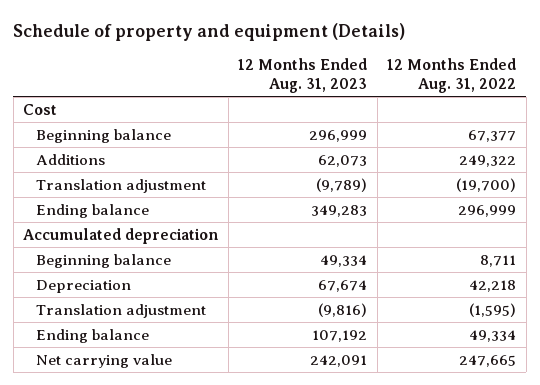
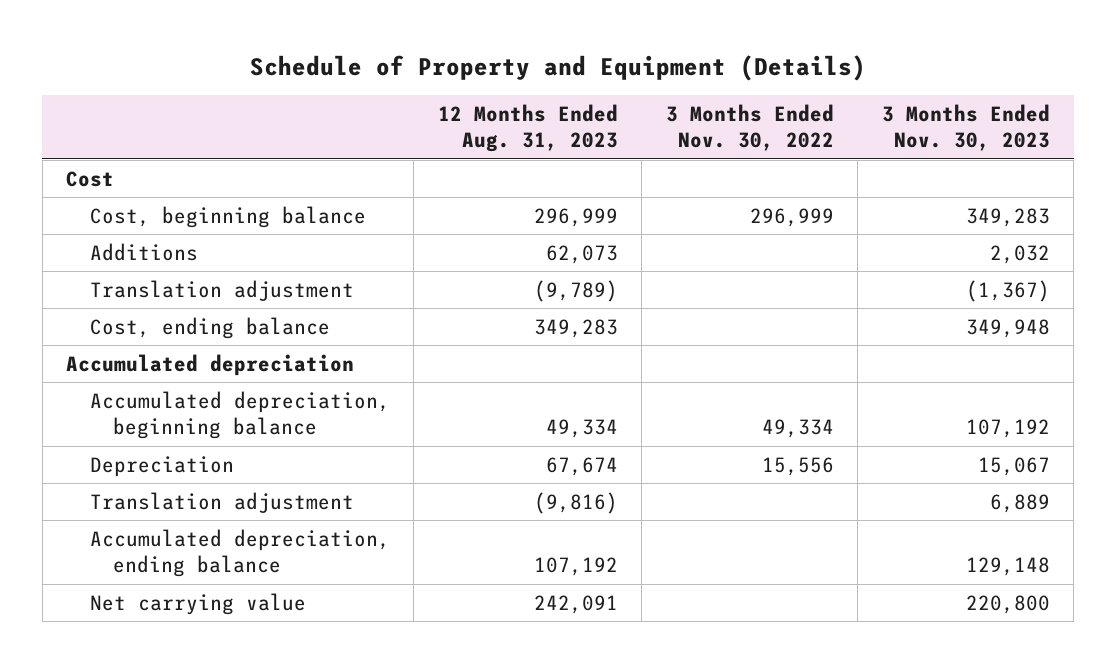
- Schedule of property and equipment (Details)
+ Schedule of Property and Equipment (Details)
- | 12 Months Ended Aug. 31, 2023 | 12 Months Ended Aug. 31, 2022
+ | 12 Months Ended Aug. 31, 2023 | 3 Months Ended Nov. 30, 2022 | 3 Months Ended Nov. 30, 2023
- Beginning balance | 296,999 | 67,377
+ Cost, beginning balance | 296,999 | 296,999 | 349,283
- Ending balance | 349,283 | 296,999
+ Cost, ending balance | 349,283 | | 349,948
- Beginning balance | 49,334 | 8,711
+ Accumulated depreciation, beginning balance | 49,334 | 49,334 | 107,192
- Ending balance | 107,192 | 49,334
+ Accumulated depreciation, ending balance | 107,192 | | 129,148

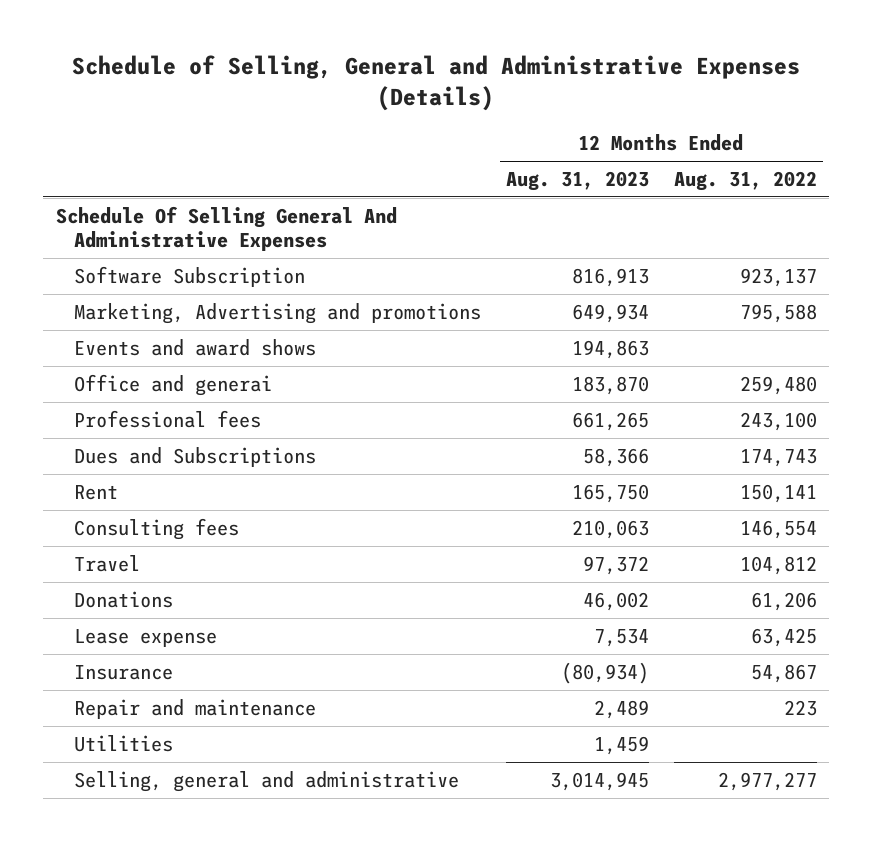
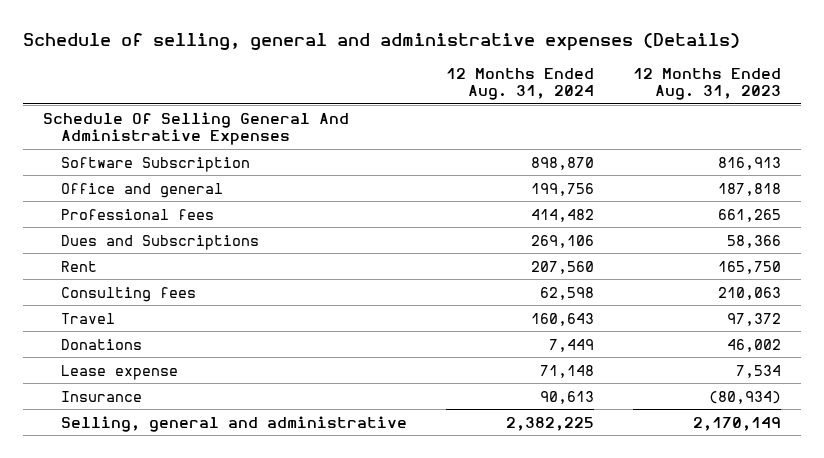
- Schedule of Selling, General and Administrative Expenses (Details)
+ Schedule of selling, general and administrative expenses (Details)
- | 12 Months Ended Aug. 31, 2023 | 12 Months Ended Aug. 31, 2022
+ | 12 Months Ended Aug. 31, 2024 | 12 Months Ended Aug. 31, 2023
- Marketing, Advertising and promotions | 649,934 | 795,588
- Events and award shows | 194,863 |
- Office and generai | 183,870 | 259,480
+ Office and general | 199,756 | 187,818
- Repair and maintenance | 2,489 | 223
- Utilities | 1,459 |
- Selling, general and administrative | 3,014,945 | 2,977,277
+ Selling, general and administrative | 2,382,225 | 2,170,149

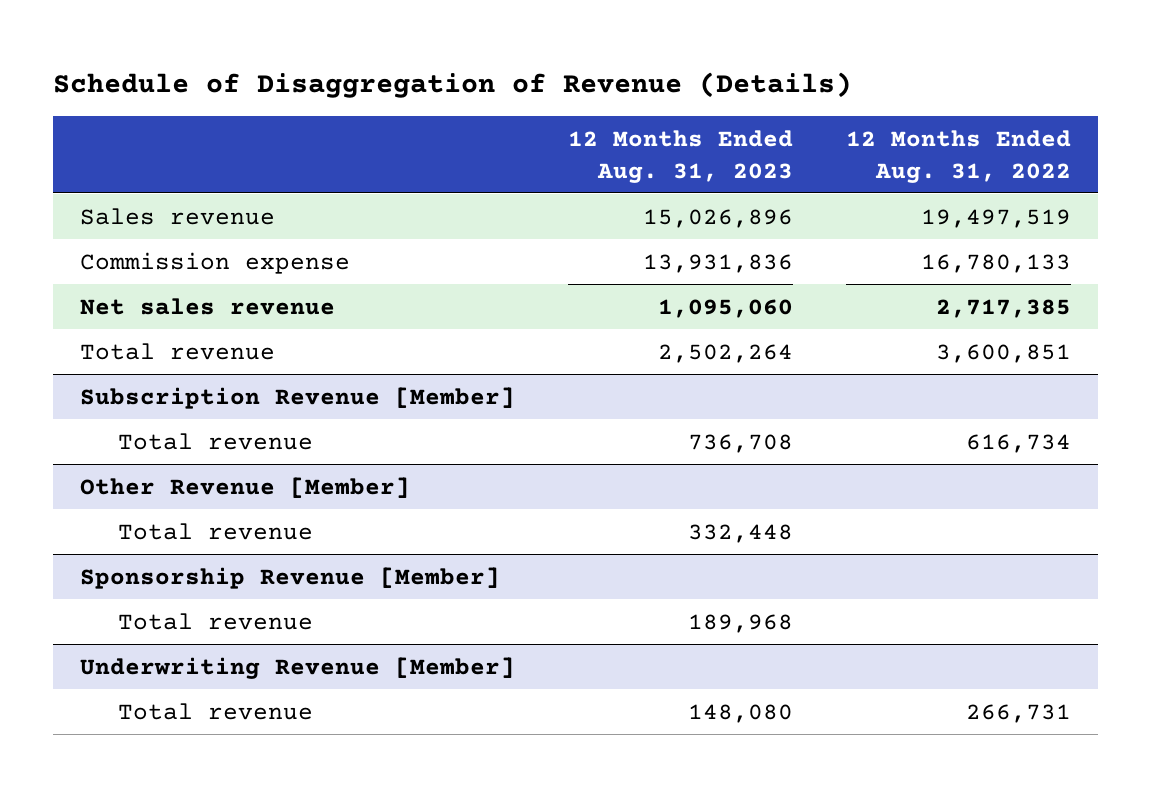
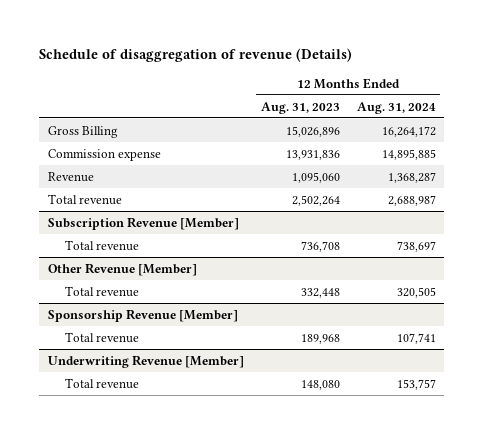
- Schedule of Disaggregation of Revenue (Details)
+ Schedule of disaggregation of revenue (Details)
- | 12 Months Ended Aug. 31, 2023 | 12 Months Ended Aug. 31, 2022
+ | 12 Months Ended Aug. 31, 2023 | 12 Months Ended Aug. 31, 2024
- Sales revenue | 15,026,896 | 19,497,519
+ Gross Billing | 15,026,896 | 16,264,172
- Net sales revenue | 1,095,060 | 2,717,385
+ Revenue | 1,095,060 | 1,368,287

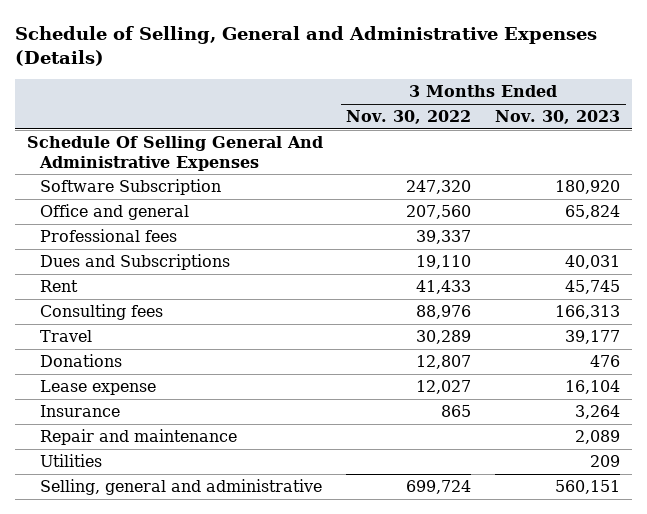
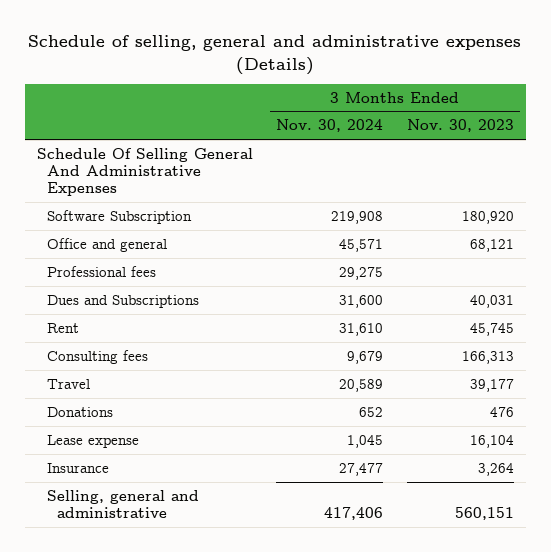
- Schedule of Selling, General and Administrative Expenses (Details)
+ Schedule of selling, general and administrative expenses (Details)
- | 3 Months Ended Nov. 30, 2022 | 3 Months Ended Nov. 30, 2023
+ | 3 Months Ended Nov. 30, 2024 | 3 Months Ended Nov. 30, 2023
- Office and general | 207,560 | 65,824
+ Office and general | 45,571 | 68,121
- Repair and maintenance | | 2,089
- Utilities | | 209

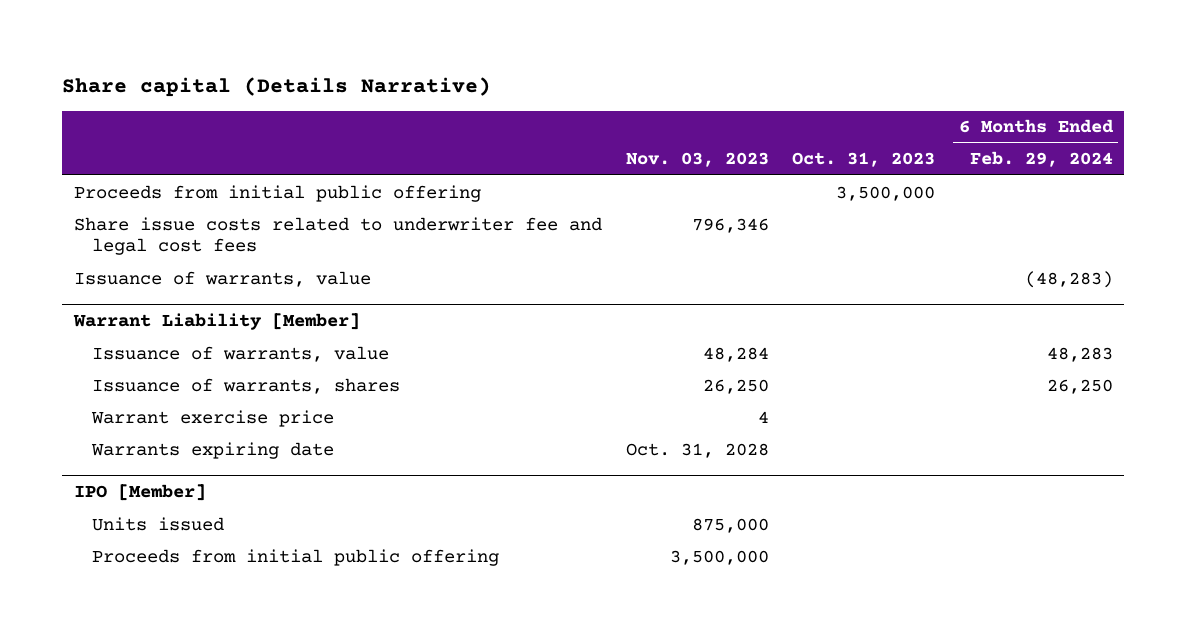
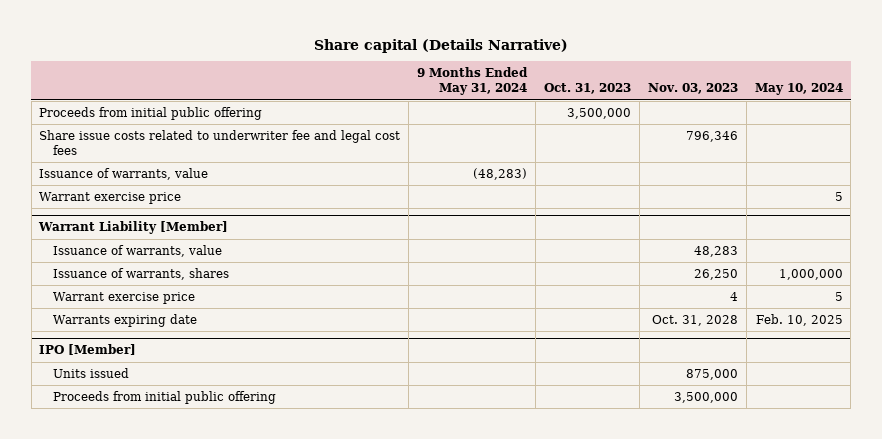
- | Nov. 03, 2023 | Oct. 31, 2023 | 6 Months Ended Feb. 29, 2024
+ | 9 Months Ended May 31, 2024 | Oct. 31, 2023 | Nov. 03, 2023 | May 10, 2024
+ Warrant exercise price | | | | 5
@ Warrant Liability [Member]
- Issuance of warrants, value | 48,284 | | 48,283
+ Issuance of warrants, value | | | 48,283 |

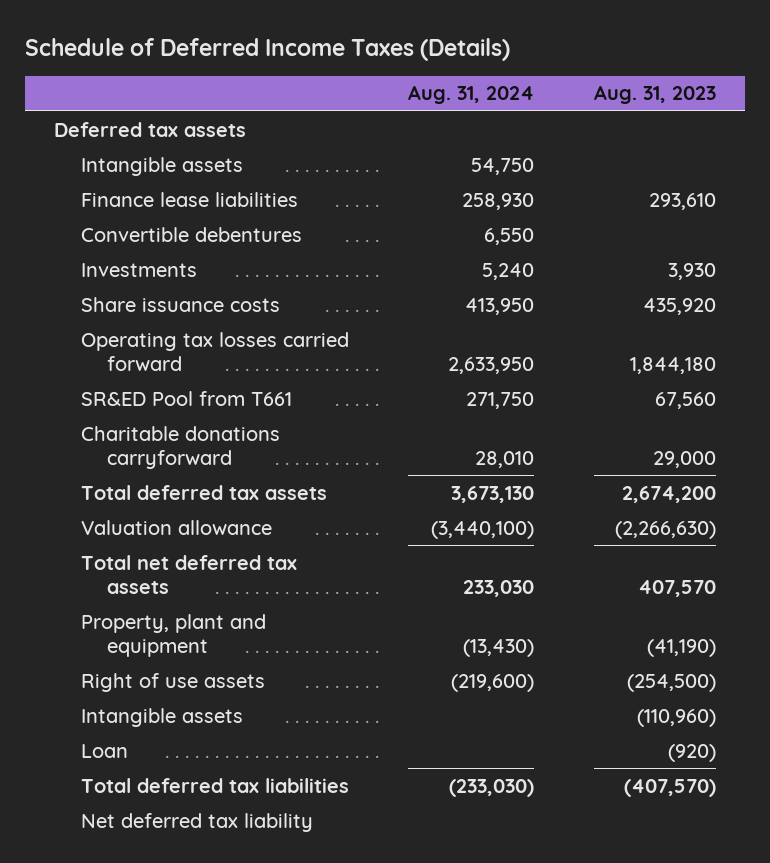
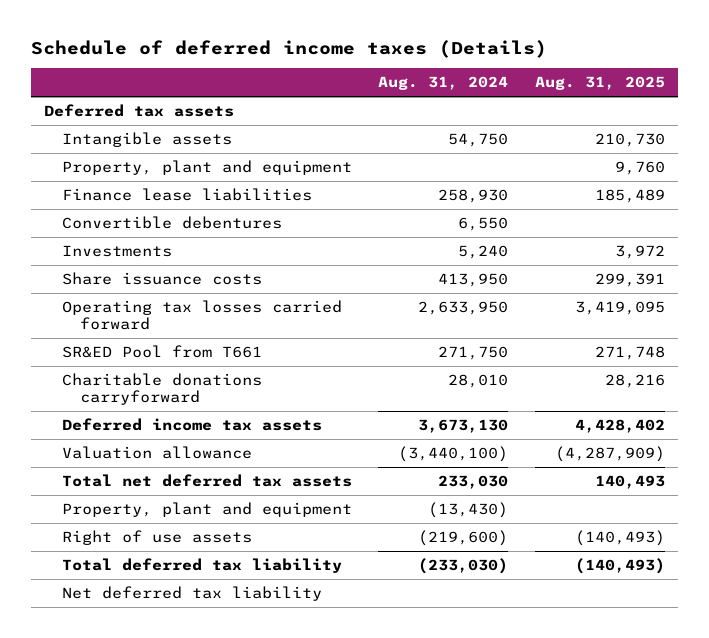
- Schedule of Deferred Income Taxes (Details)
+ Schedule of deferred income taxes (Details)
- | Aug. 31, 2024 | Aug. 31, 2023
+ | Aug. 31, 2024 | Aug. 31, 2025
+ Property, plant and equipment | | 9,760
- Total deferred tax assets | 3,673,130 | 2,674,200
+ Deferred income tax assets | 3,673,130 | 4,428,402
- Intangible assets | | (110,960)
- Loan | | (920)
- Total deferred tax liabilities | (233,030) | (407,570)
+ Total deferred tax liability | (233,030) | (140,493)

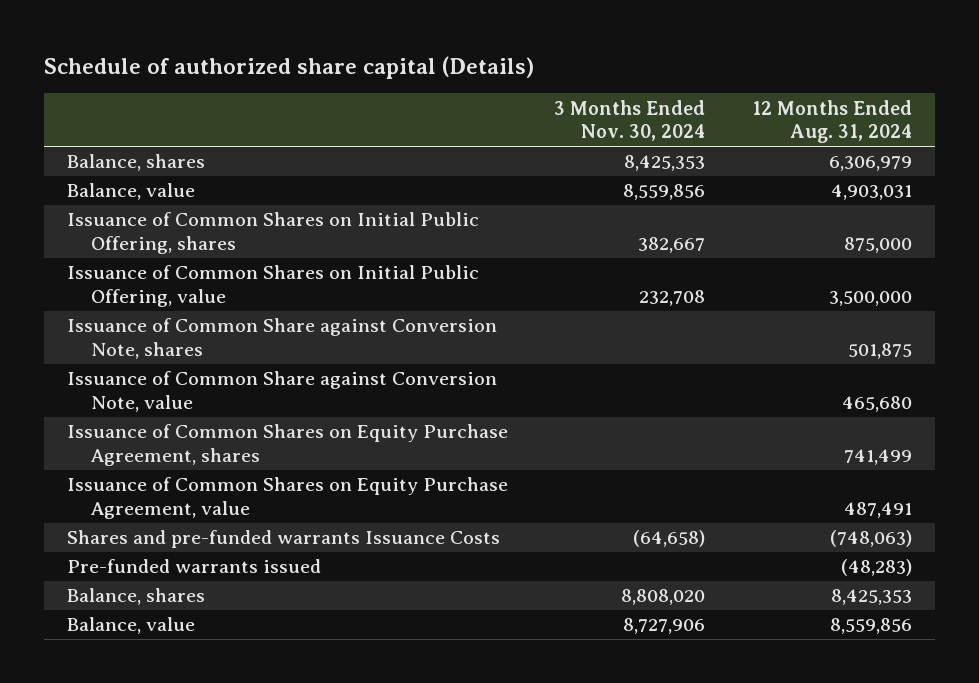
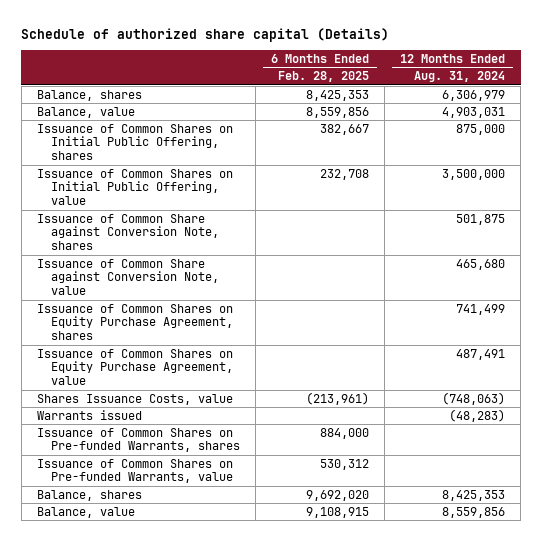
- | 3 Months Ended Nov. 30, 2024 | 12 Months Ended Aug. 31, 2024
+ | 6 Months Ended Feb. 28, 2025 | 12 Months Ended Aug. 31, 2024
- Shares and pre-funded warrants Issuance Costs | (64,658) | (748,063)
- Pre-funded warrants issued | | (48,283)
+ Shares Issuance Costs, value | (213,961) | (748,063)
+ Warrants issued | | (48,283)
+ Issuance of Common Shares on Pre-funded Warrants, shares | 884,000 |
+ Issuance of Common Shares on Pre-funded Warrants, value | 530,312 |

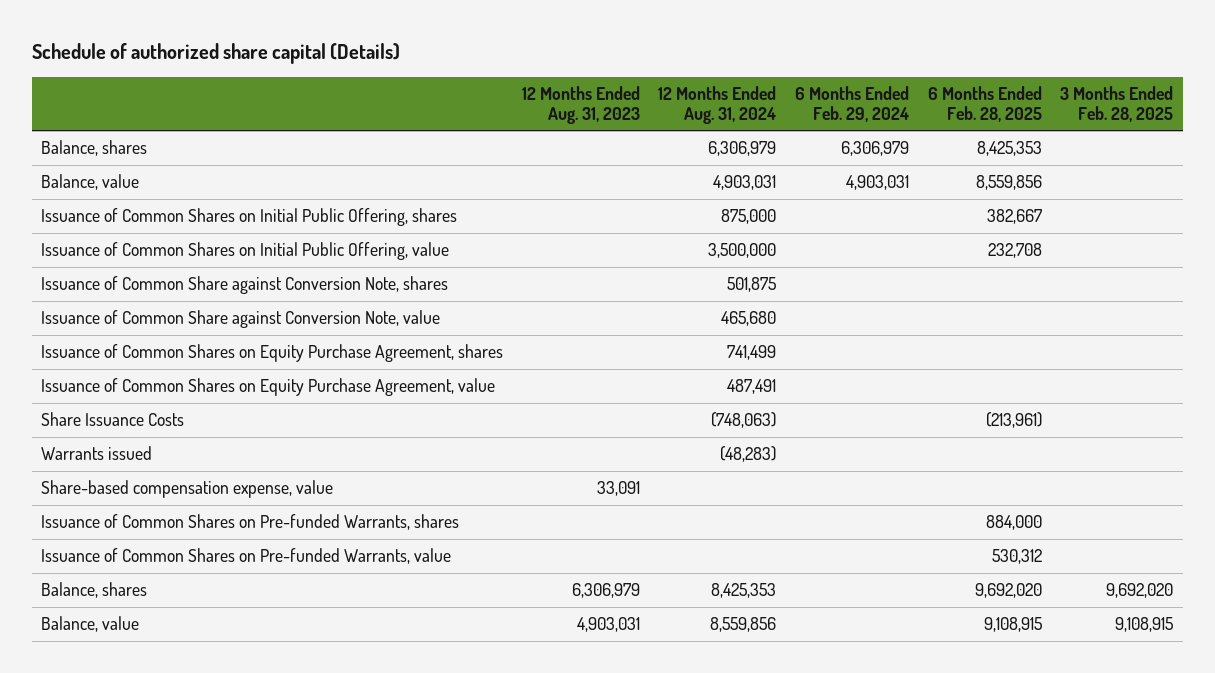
- | 6 Months Ended Feb. 28, 2025 | 12 Months Ended Aug. 31, 2024
+ | 12 Months Ended Aug. 31, 2023 | 12 Months Ended Aug. 31, 2024 | 6 Months Ended Feb. 29, 2024 | 6 Months Ended Feb. 28, 2025 | 3 Months Ended Feb. 28, 2025
- Shares Issuance Costs, value | (213,961) | (748,063)
+ Share Issuance Costs | | (748,063) | | (213,961) |
+ Share-based compensation expense, value | 33,091 | | | |

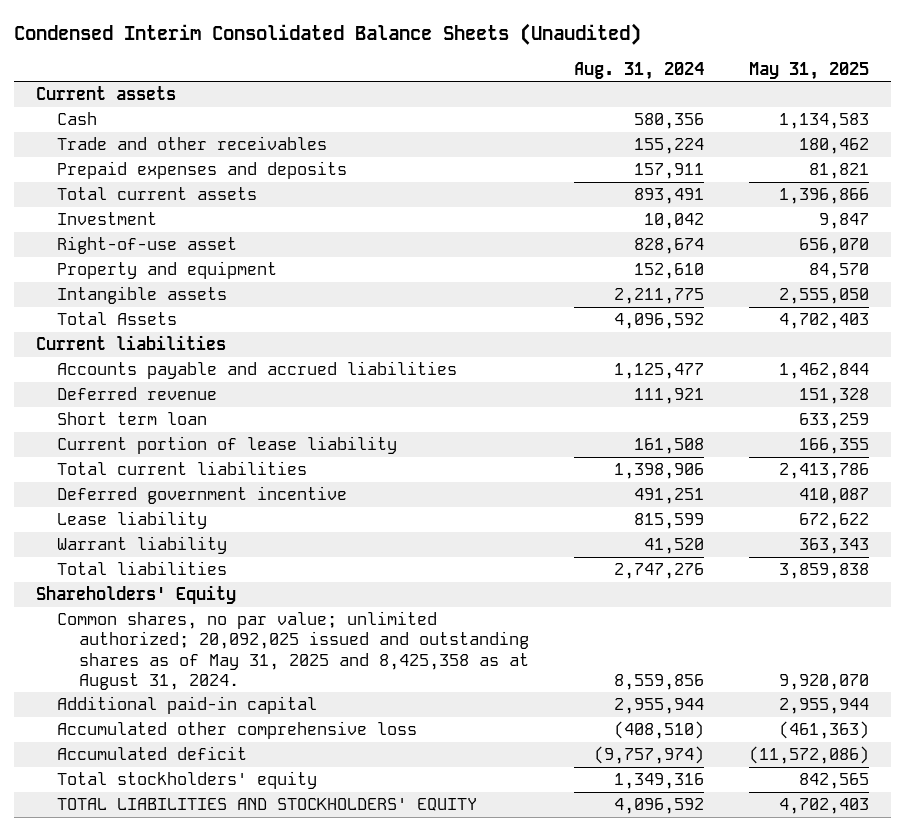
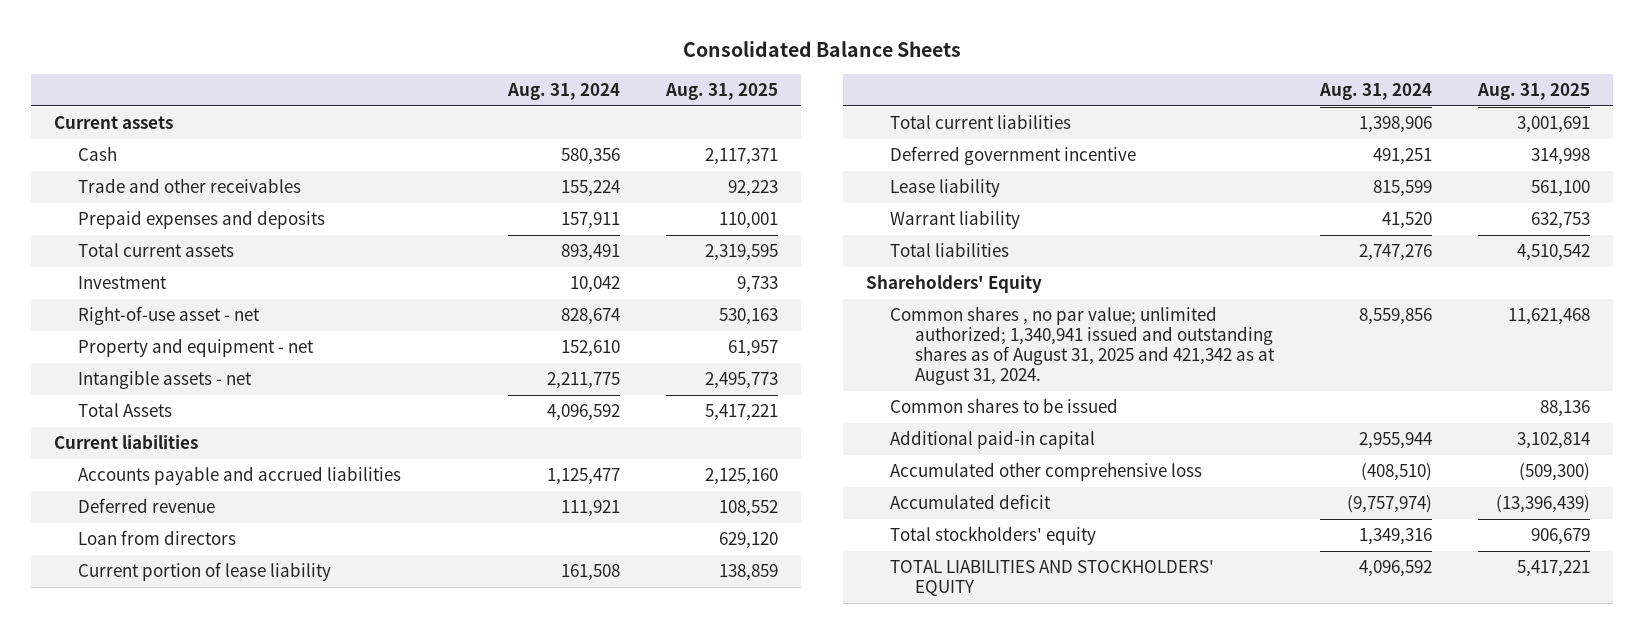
- Condensed Interim Consolidated Balance Sheets (Unaudited)
+ Consolidated Balance Sheets
- | Aug. 31, 2024 | May 31, 2025
+ | Aug. 31, 2024 | Aug. 31, 2025
- Right-of-use asset | 828,674 | 656,070
- Property and equipment | 152,610 | 84,570
- Intangible assets | 2,211,775 | 2,555,050
+ Right-of-use asset - net | 828,674 | 530,163
+ Property and equipment - net | 152,610 | 61,957
+ Intangible assets - net | 2,211,775 | 2,495,773
- Short term loan | | 633,259
+ Loan from directors | | 629,120
- Common shares, no par value; unlimited authorized; 20,092,025 issued and outstanding shares as of May 31, 2025 and 8,425,358 as at August 31, 2024. | 8,559,856 | 9,920,070
+ Common shares , no par value; unlimited authorized; 1,340,941 issued and outstanding shares as of August 31, 2025 and 421,342 as at August 31, 2024. | 8,559,856 | 11,621,468
+ Common shares to be issued | | 88,136

